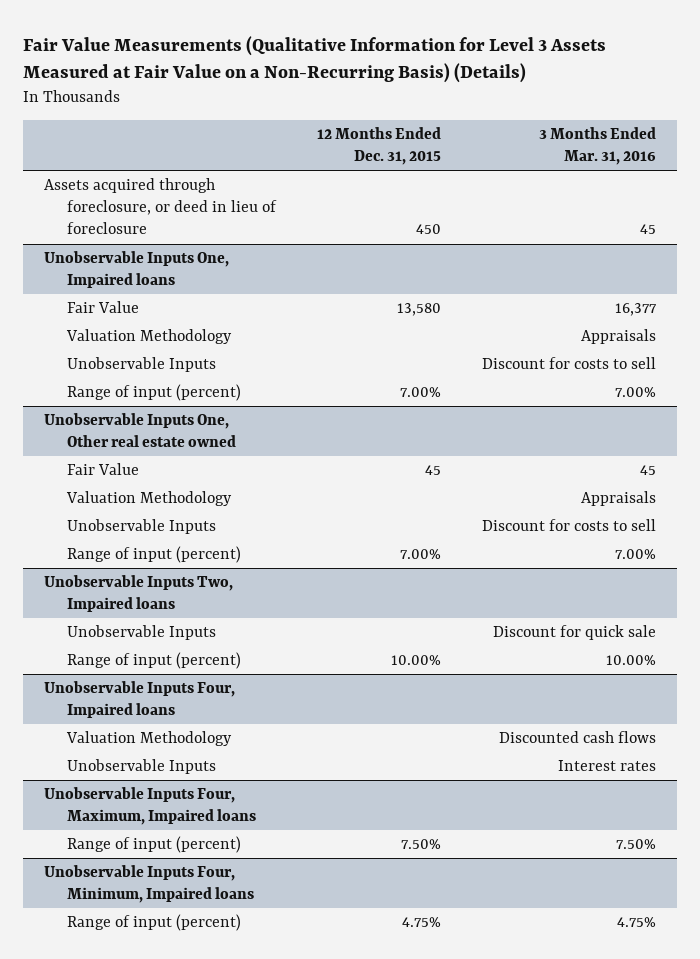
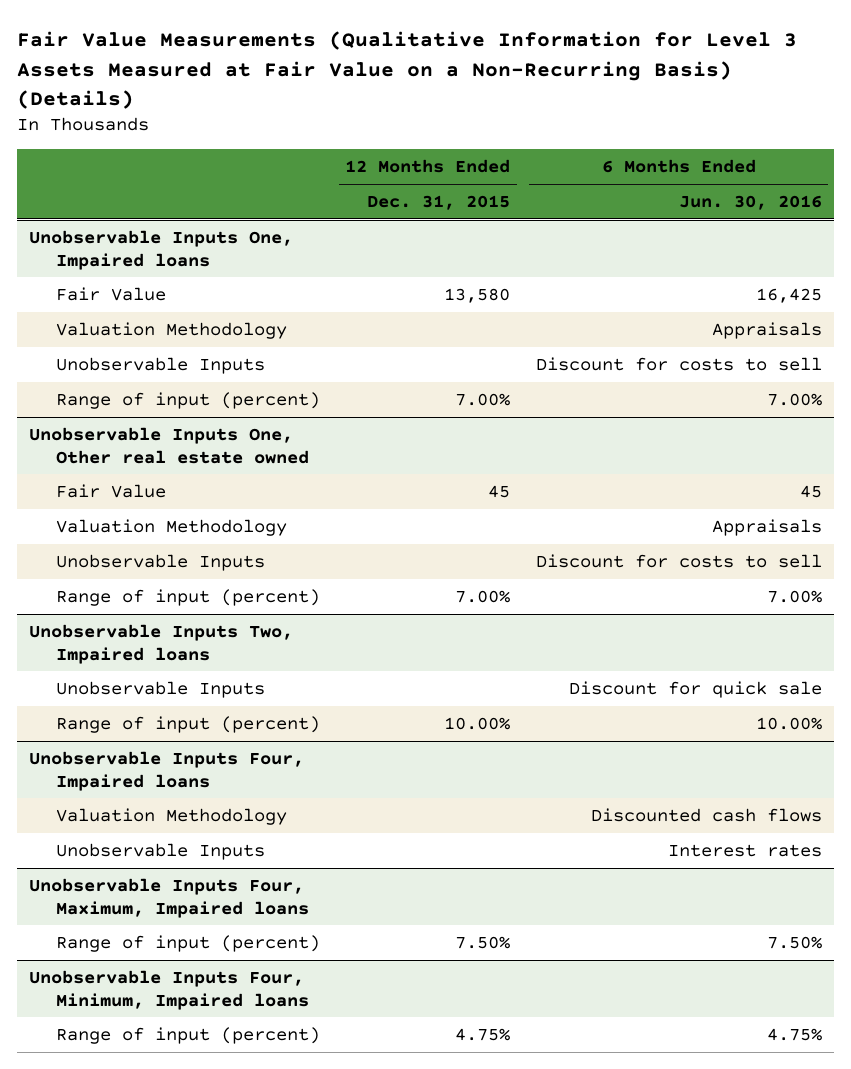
- | 12 Months Ended Dec. 31, 2015 | 3 Months Ended Mar. 31, 2016
+ | 12 Months Ended Dec. 31, 2015 | 6 Months Ended Jun. 30, 2016
- Assets acquired through foreclosure, or deed in lieu of foreclosure | 450 | 45

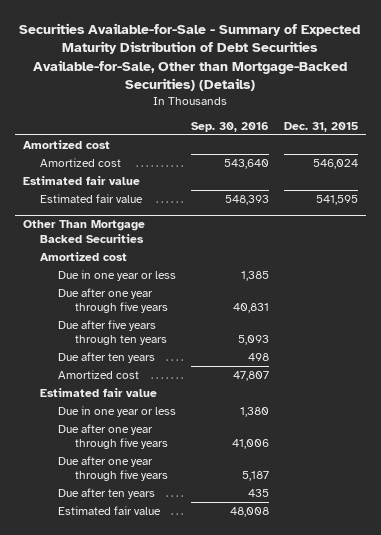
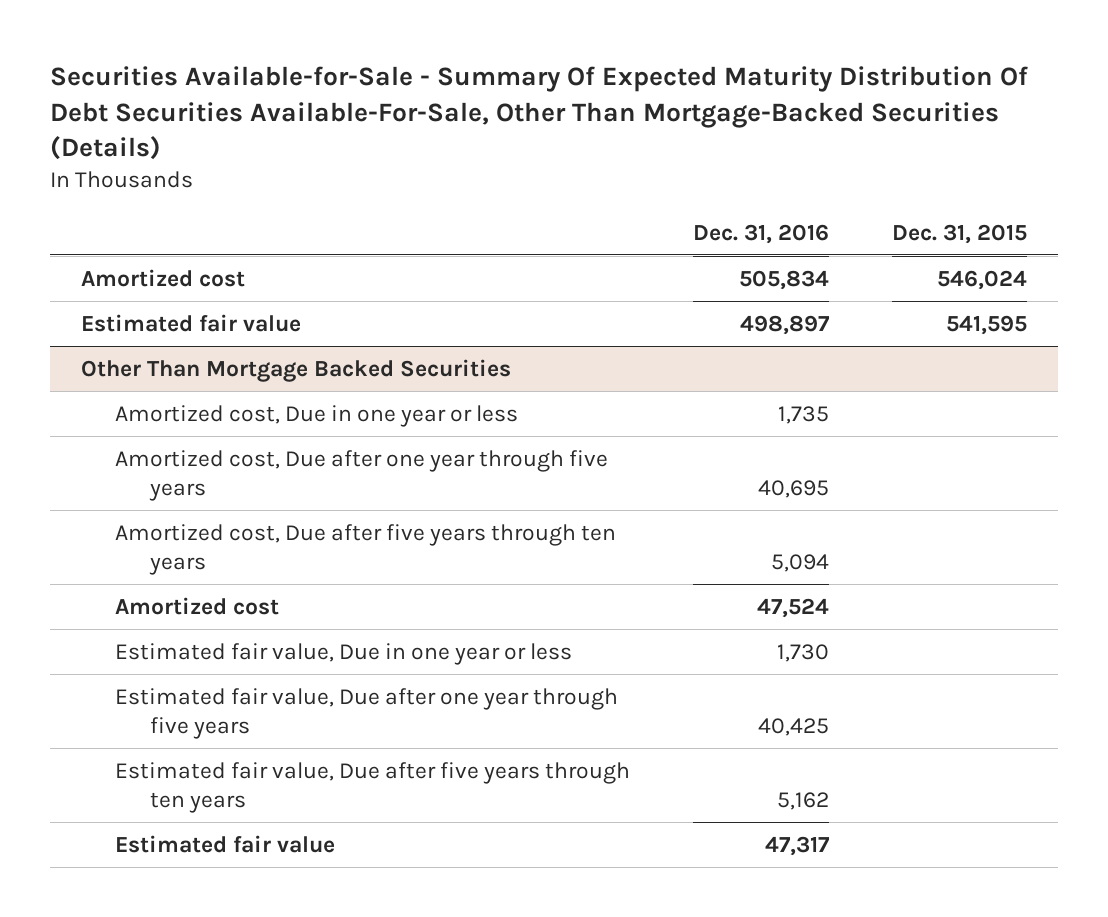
- Securities Available-for-Sale - Summary of Expected Maturity Distribution of Debt Securities Available-for-Sale, Other than Mortgage-Backed Securities) (Details)
+ Securities Available-for-Sale - Summary Of Expected Maturity Distribution Of Debt Securities Available-For-Sale, Other Than Mortgage-Backed Securities (Details)
- | Sep. 30, 2016 | Dec. 31, 2015
+ | Dec. 31, 2016 | Dec. 31, 2015
- Amortized cost
- Estimated fair value
@ Other Than Mortgage Backed Securities
- Amortized cost
- Due in one year or less | 1,385 |
- Due after one year through five years | 40,831 |
- Due after five years through ten years | 5,093 |
- Due after ten years | 498 |
+ Amortized cost, Due in one year or less | 1,735 |
+ Amortized cost, Due after one year through five years | 40,695 |
+ Amortized cost, Due after five years through ten years | 5,094 |
- Estimated fair value
- Due in one year or less | 1,380 |
- Due after one year through five years | 41,006 |
- Due after one year through five years | 5,187 |
- Due after ten years | 435 |
+ Estimated fair value, Due in one year or less | 1,730 |
+ Estimated fair value, Due after one year through five years | 40,425 |
+ Estimated fair value, Due after five years through ten years | 5,162 |

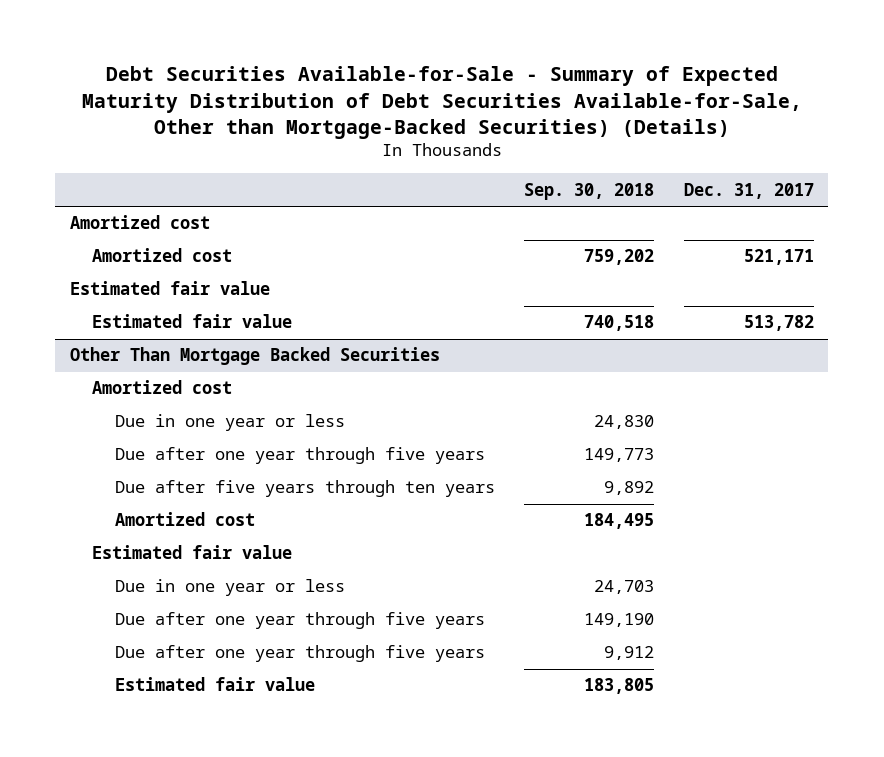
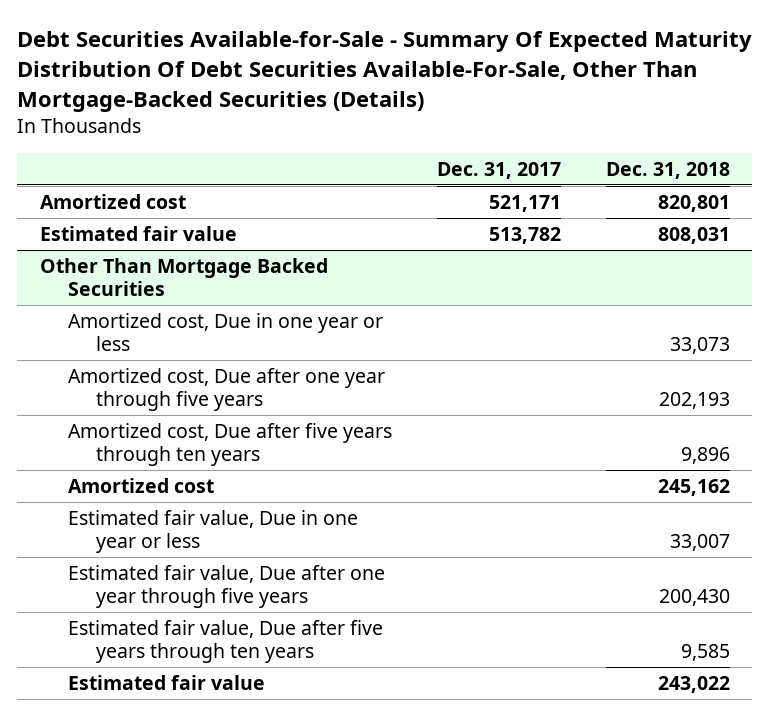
- Debt Securities Available-for-Sale - Summary of Expected Maturity Distribution of Debt Securities Available-for-Sale, Other than Mortgage-Backed Securities) (Details)
+ Debt Securities Available-for-Sale - Summary Of Expected Maturity Distribution Of Debt Securities Available-For-Sale, Other Than Mortgage-Backed Securities (Details)
- | Sep. 30, 2018 | Dec. 31, 2017
+ | Dec. 31, 2017 | Dec. 31, 2018
- Amortized cost
- Estimated fair value
@ Other Than Mortgage Backed Securities
- Amortized cost
- Due in one year or less | 24,830 |
- Due after one year through five years | 149,773 |
- Due after five years through ten years | 9,892 |
+ Amortized cost, Due in one year or less | | 33,073
+ Amortized cost, Due after one year through five years | | 202,193
+ Amortized cost, Due after five years through ten years | | 9,896
- Estimated fair value
- Due in one year or less | 24,703 |
- Due after one year through five years | 149,190 |
- Due after one year through five years | 9,912 |
+ Estimated fair value, Due in one year or less | | 33,007
+ Estimated fair value, Due after one year through five years | | 200,430
+ Estimated fair value, Due after five years through ten years | | 9,585

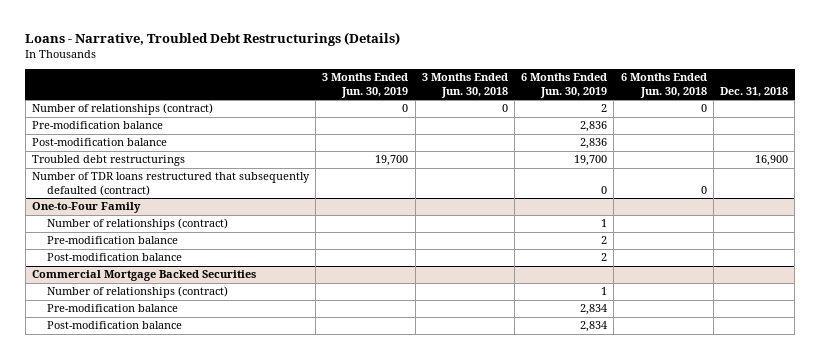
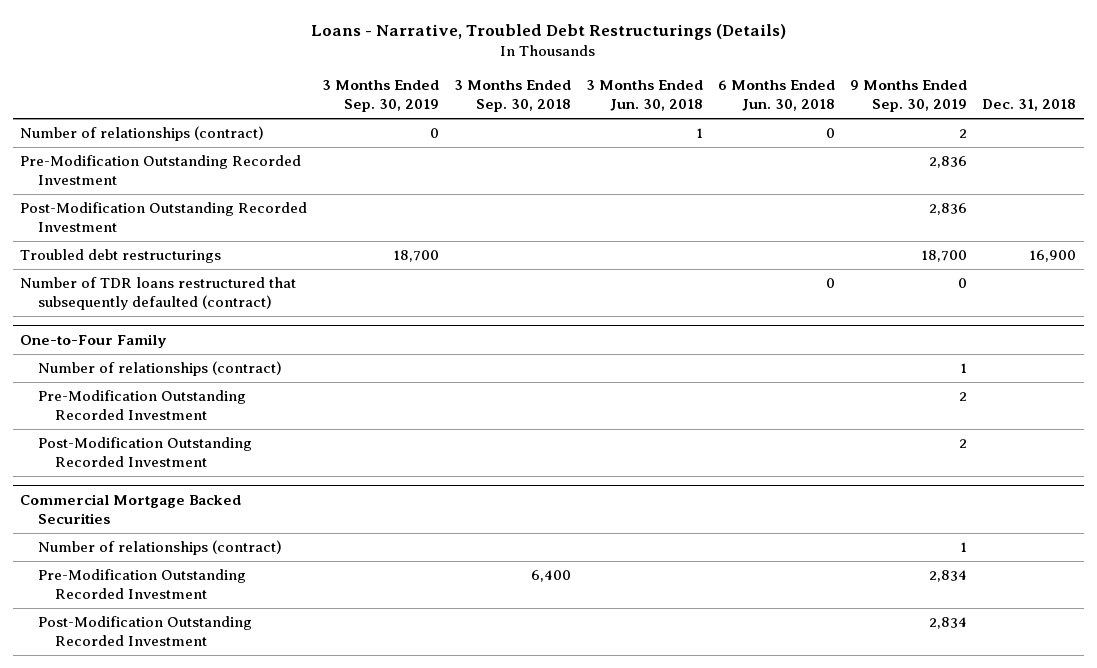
- | 3 Months Ended Jun. 30, 2019 | 3 Months Ended Jun. 30, 2018 | 6 Months Ended Jun. 30, 2019 | 6 Months Ended Jun. 30, 2018 | Dec. 31, 2018
+ | 3 Months Ended Sep. 30, 2019 | 3 Months Ended Sep. 30, 2018 | 3 Months Ended Jun. 30, 2018 | 6 Months Ended Jun. 30, 2018 | 9 Months Ended Sep. 30, 2019 | Dec. 31, 2018
- Number of relationships (contract) | 0 | 0 | 2 | 0 |
- Pre-modification balance | | | 2,836 | |
- Post-modification balance | | | 2,836 | |
+ Number of relationships (contract) | 0 | | 1 | 0 | 2 |
+ Pre-Modification Outstanding Recorded Investment | | | | | 2,836 |
+ Post-Modification Outstanding Recorded Investment | | | | | 2,836 |
@ One-to-Four Family
- Pre-modification balance | | | 2 | |
- Post-modification balance | | | 2 | |
+ Pre-Modification Outstanding Recorded Investment | | | | | 2 |
+ Post-Modification Outstanding Recorded Investment | | | | | 2 |
@ Commercial Mortgage Backed Securities
- Pre-modification balance | | | 2,834 | |
- Post-modification balance | | | 2,834 | |
+ Pre-Modification Outstanding Recorded Investment | | 6,400 | | | 2,834 |
+ Post-Modification Outstanding Recorded Investment | | | | | 2,834 |

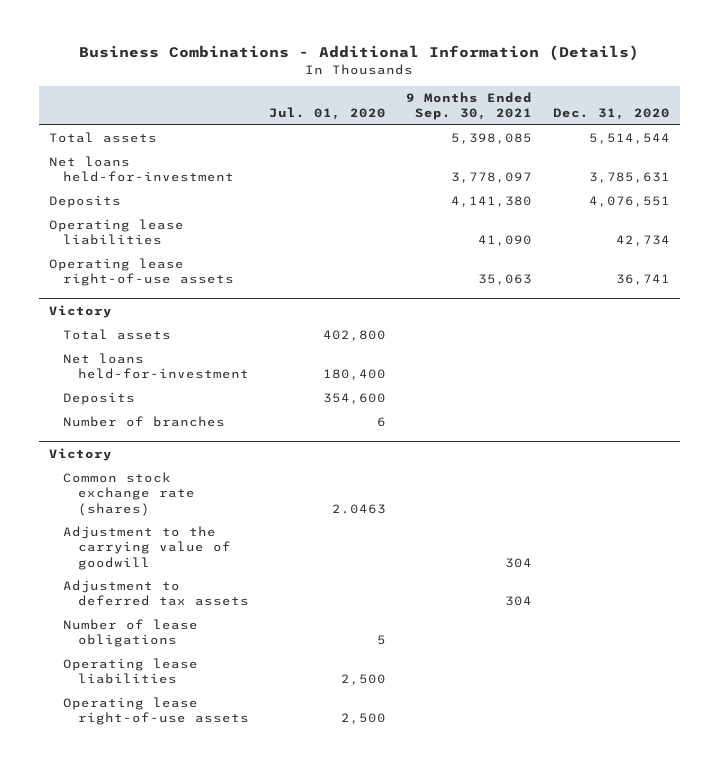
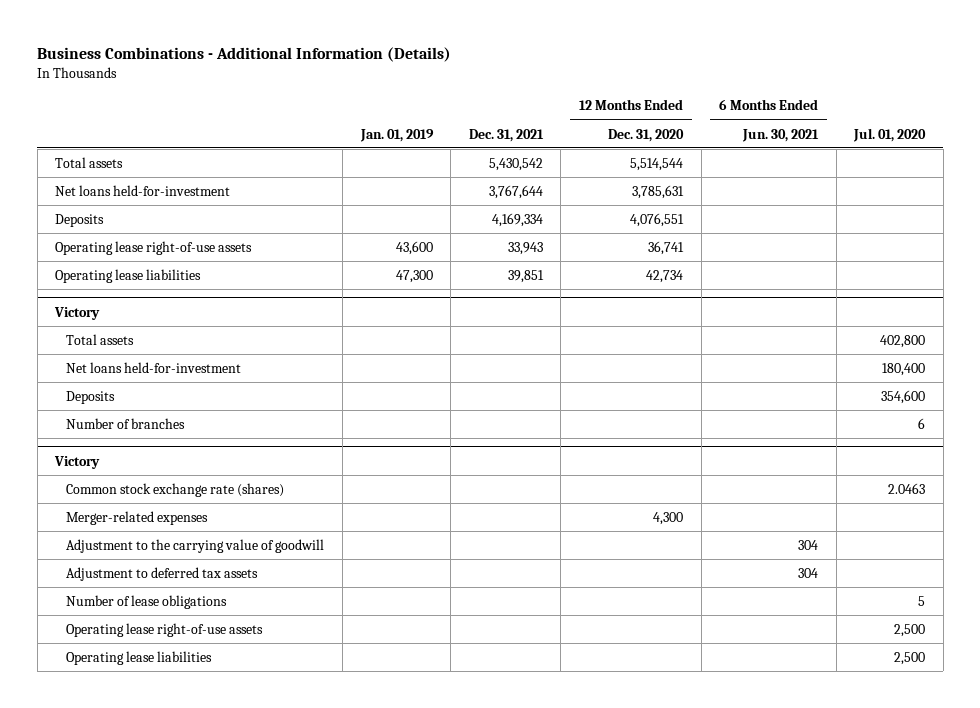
- | Jul. 01, 2020 | 9 Months Ended Sep. 30, 2021 | Dec. 31, 2020
+ | Jan. 01, 2019 | Dec. 31, 2021 | 12 Months Ended Dec. 31, 2020 | 6 Months Ended Jun. 30, 2021 | Jul. 01, 2020
moved down: Operating lease liabilities | 47,300 | 39,851 | 42,734 | |
@ Victory
+ Merger-related expenses | | | 4,300 | |
moved down: Operating lease liabilities | | | | | 2,500

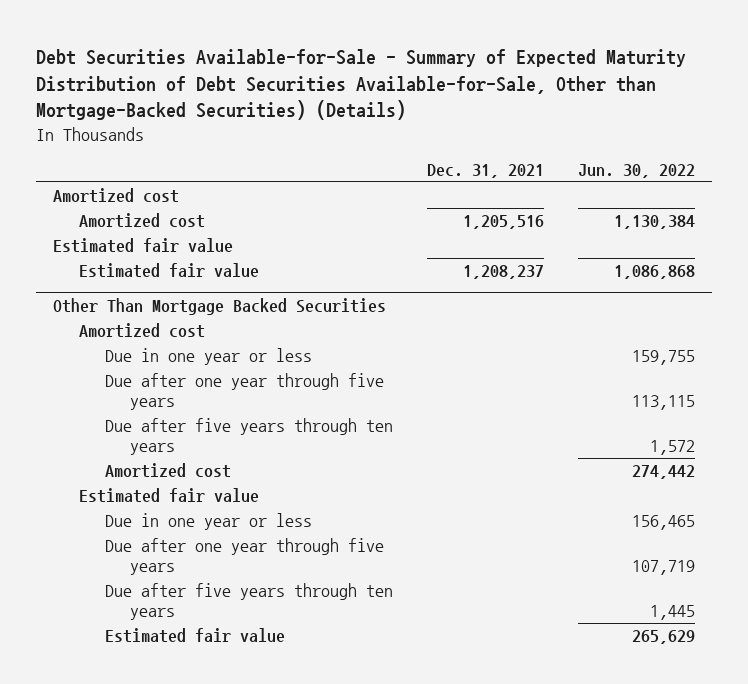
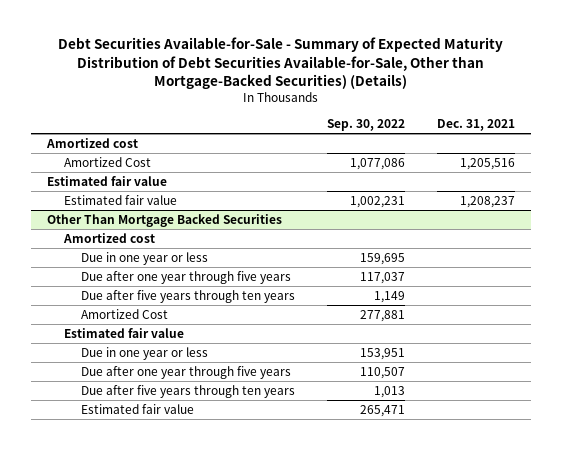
- | Dec. 31, 2021 | Jun. 30, 2022
+ | Sep. 30, 2022 | Dec. 31, 2021
- Amortized cost | 1,205,516 | 1,130,384
+ Amortized Cost | 1,077,086 | 1,205,516
@ Other Than Mortgage Backed Securities
- Amortized cost | | 274,442
+ Amortized Cost | 277,881 |

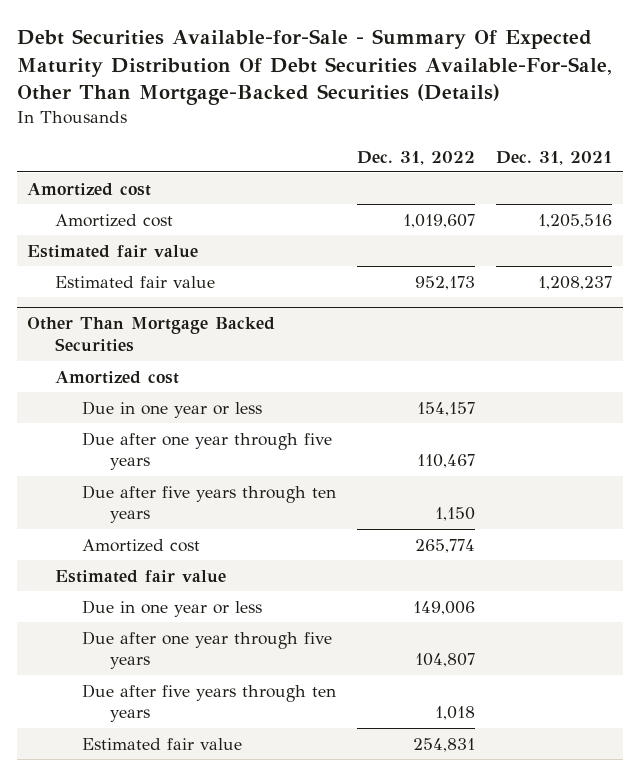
- Debt Securities Available-for-Sale - Summary of Expected Maturity Distribution of Debt Securities Available-for-Sale, Other than Mortgage-Backed Securities) (Details)
+ Debt Securities Available-for-Sale - Summary Of Expected Maturity Distribution Of Debt Securities Available-For-Sale, Other Than Mortgage-Backed Securities (Details)
- | Sep. 30, 2022 | Dec. 31, 2021
+ | Dec. 31, 2022 | Dec. 31, 2021
- Amortized Cost | 1,077,086 | 1,205,516
+ Amortized cost | 1,019,607 | 1,205,516
@ Other Than Mortgage Backed Securities
- Amortized Cost | 277,881 |
+ Amortized cost | 265,774 |

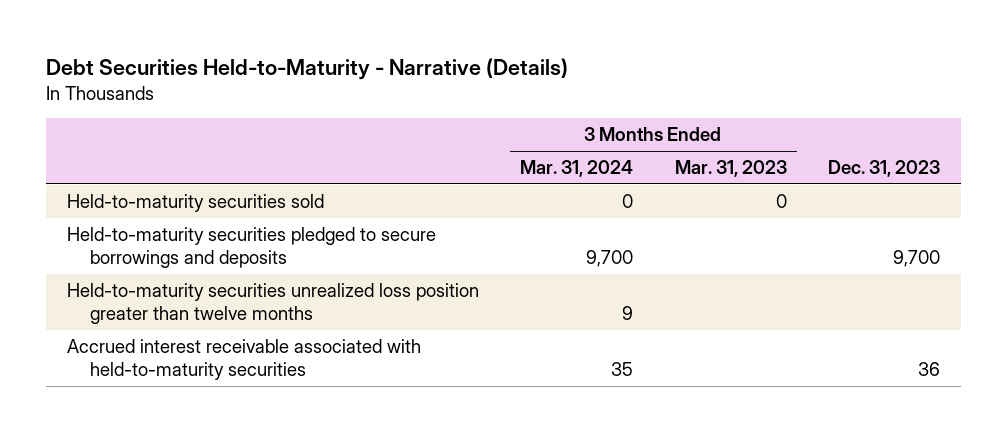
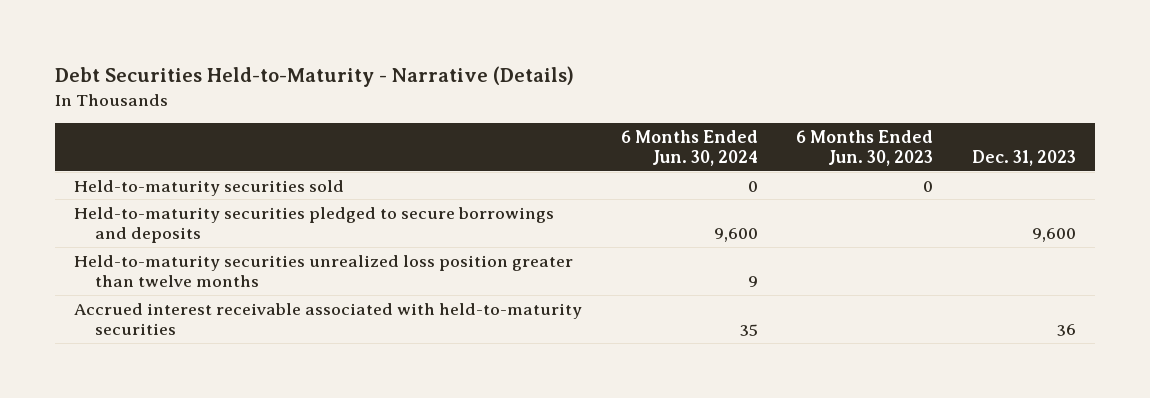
- | 3 Months Ended Mar. 31, 2024 | 3 Months Ended Mar. 31, 2023 | Dec. 31, 2023
+ | 6 Months Ended Jun. 30, 2024 | 6 Months Ended Jun. 30, 2023 | Dec. 31, 2023
- Held-to-maturity securities pledged to secure borrowings and deposits | 9,700 | | 9,700
+ Held-to-maturity securities pledged to secure borrowings and deposits | 9,600 | | 9,600

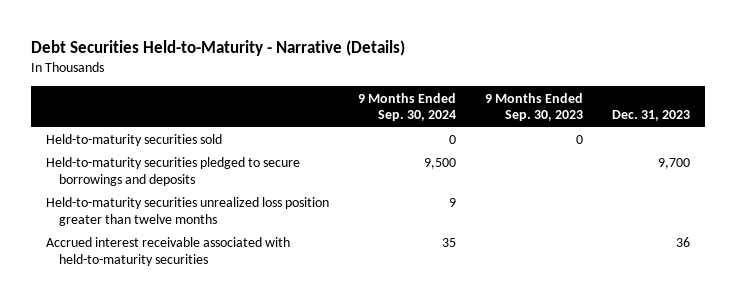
- | 6 Months Ended Jun. 30, 2024 | 6 Months Ended Jun. 30, 2023 | Dec. 31, 2023
+ | 9 Months Ended Sep. 30, 2024 | 9 Months Ended Sep. 30, 2023 | Dec. 31, 2023
- Held-to-maturity securities pledged to secure borrowings and deposits | 9,600 | | 9,600
+ Held-to-maturity securities pledged to secure borrowings and deposits | 9,500 | | 9,700

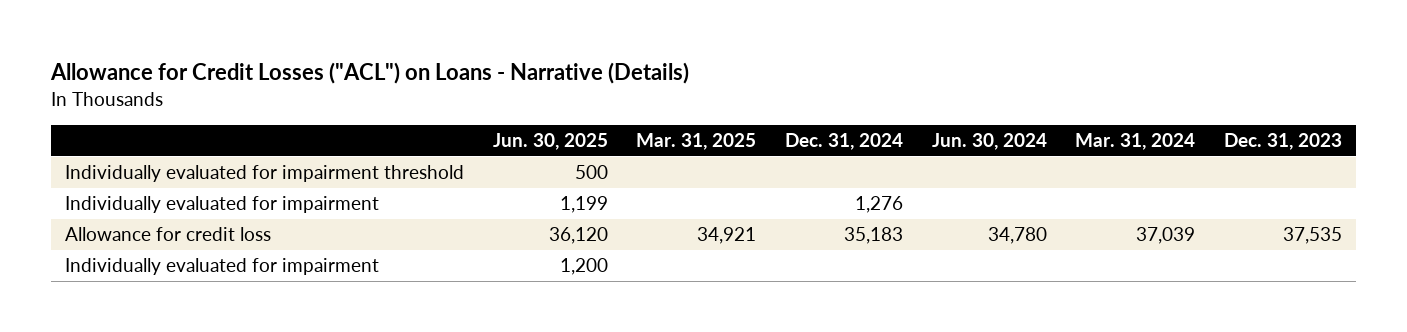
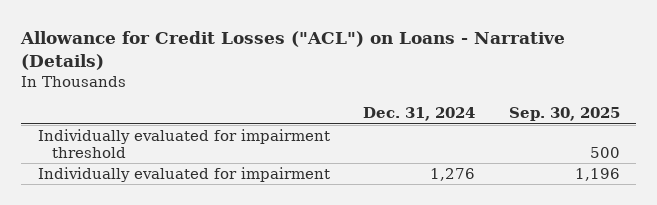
- | Jun. 30, 2025 | Mar. 31, 2025 | Dec. 31, 2024 | Jun. 30, 2024 | Mar. 31, 2024 | Dec. 31, 2023
+ | Dec. 31, 2024 | Sep. 30, 2025
- Allowance for credit loss | 36,120 | 34,921 | 35,183 | 34,780 | 37,039 | 37,535
- Individually evaluated for impairment | 1,200 | | | | |

